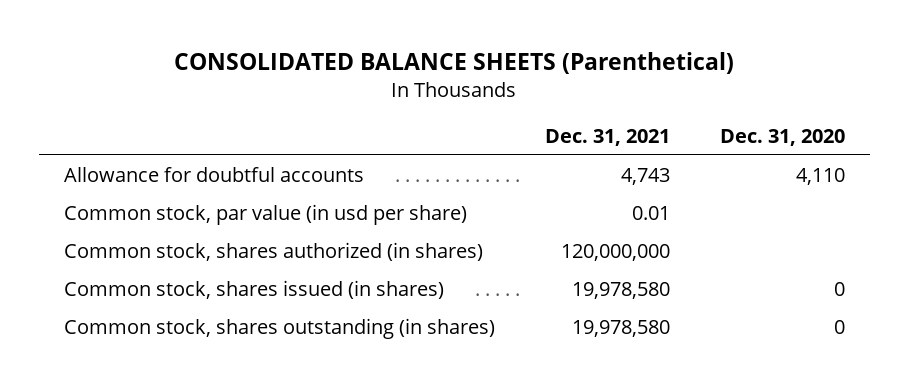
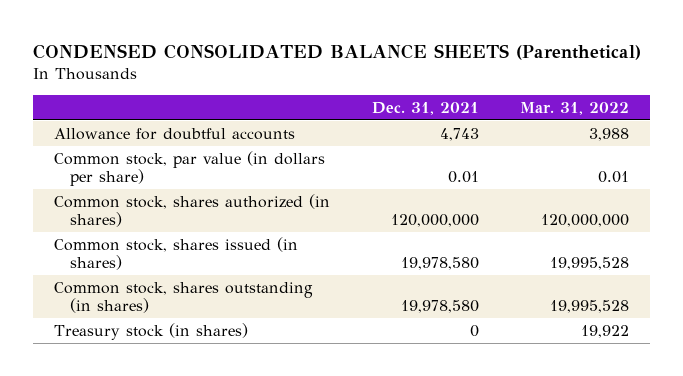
- CONSOLIDATED BALANCE SHEETS (Parenthetical)
+ CONDENSED CONSOLIDATED BALANCE SHEETS (Parenthetical)
- | Dec. 31, 2021 | Dec. 31, 2020
+ | Dec. 31, 2021 | Mar. 31, 2022
- Common stock, par value (in usd per share) | 0.01 |
+ Common stock, par value (in dollars per share) | 0.01 | 0.01
+ Treasury stock (in shares) | 0 | 19,922

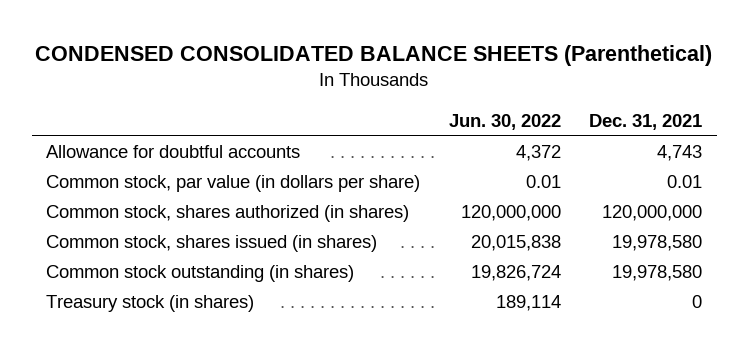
- | Dec. 31, 2021 | Mar. 31, 2022
+ | Jun. 30, 2022 | Dec. 31, 2021
- Common stock, shares outstanding (in shares) | 19,978,580 | 19,995,528
+ Common stock outstanding (in shares) | 19,826,724 | 19,978,580

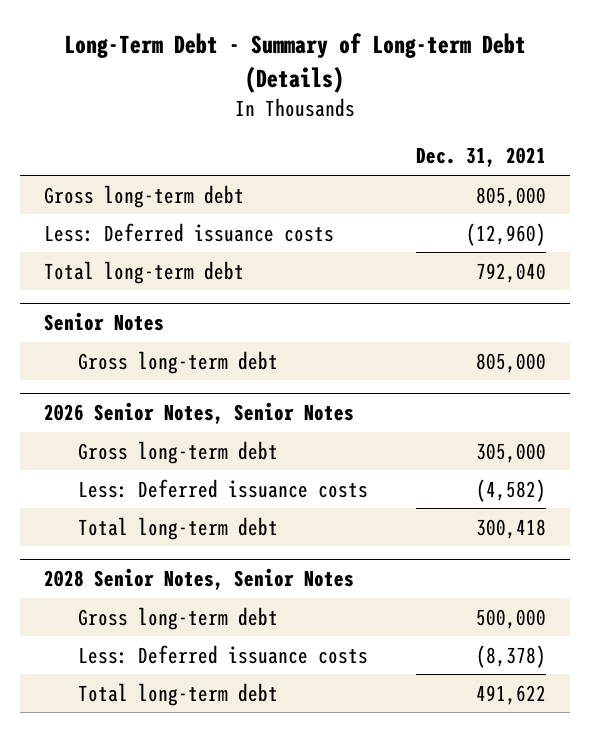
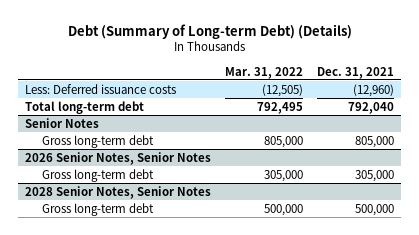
- Long-Term Debt - Summary of Long-term Debt (Details)
+ Debt (Summary of Long-term Debt) (Details)
- | Dec. 31, 2021
+ | Mar. 31, 2022 | Dec. 31, 2021
- Gross long-term debt | 805,000
@ 2026 Senior Notes, Senior Notes
- Less: Deferred issuance costs | (4,582)
- Total long-term debt | 300,418
@ 2028 Senior Notes, Senior Notes
- Less: Deferred issuance costs | (8,378)
- Total long-term debt | 491,622

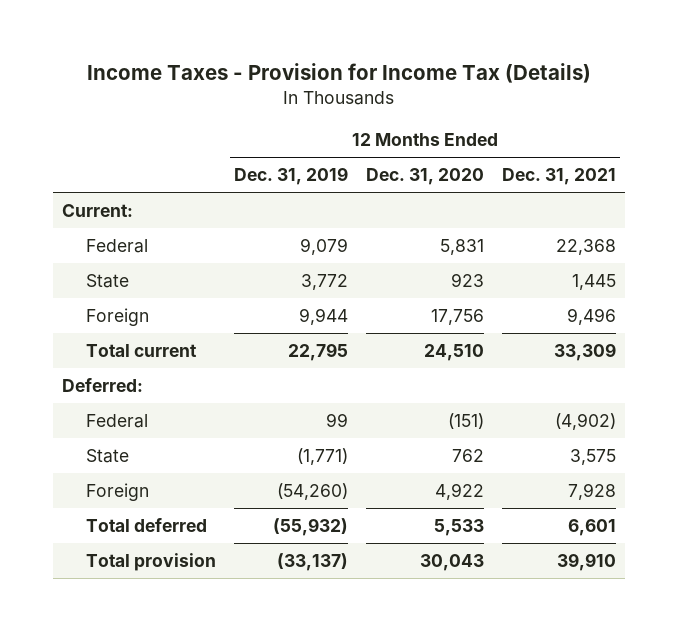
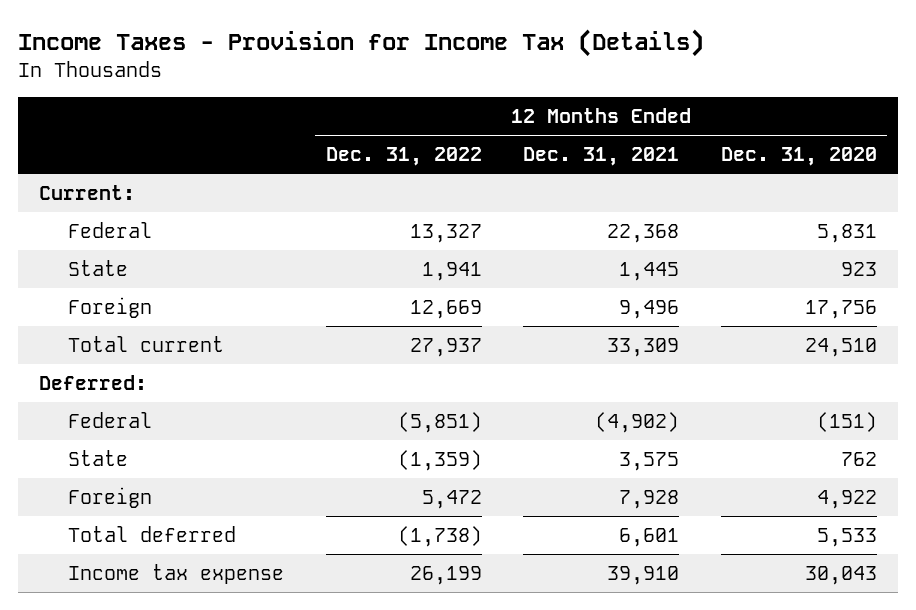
- | 12 Months Ended Dec. 31, 2019 | 12 Months Ended Dec. 31, 2020 | 12 Months Ended Dec. 31, 2021
+ | 12 Months Ended Dec. 31, 2022 | 12 Months Ended Dec. 31, 2021 | 12 Months Ended Dec. 31, 2020
- Total provision | (33,137) | 30,043 | 39,910
+ Income tax expense | 26,199 | 39,910 | 30,043

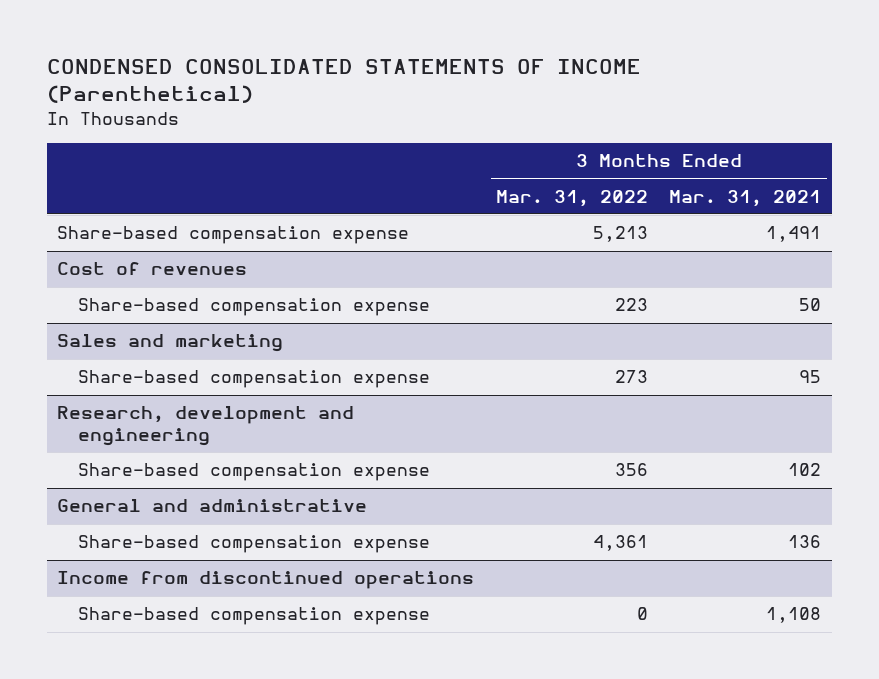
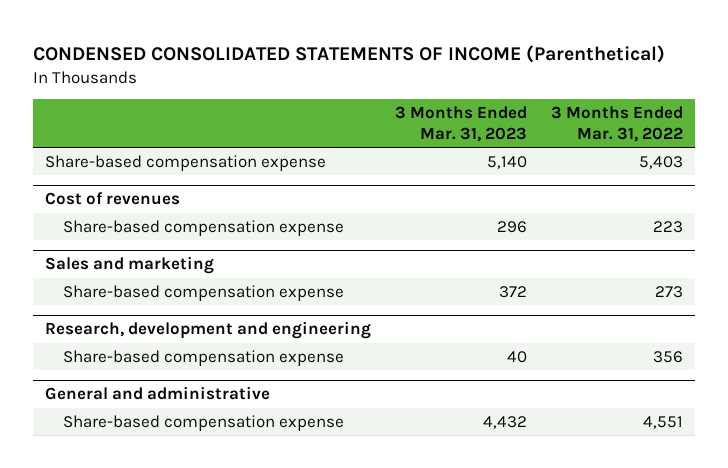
- | 3 Months Ended Mar. 31, 2022 | 3 Months Ended Mar. 31, 2021
+ | 3 Months Ended Mar. 31, 2023 | 3 Months Ended Mar. 31, 2022
- Share-based compensation expense | 5,213 | 1,491
+ Share-based compensation expense | 5,140 | 5,403
@ General and administrative
- Share-based compensation expense | 4,361 | 136
- Income from discontinued operations
- Share-based compensation expense | 0 | 1,108
@ General and administrative
+ Share-based compensation expense | 4,432 | 4,551

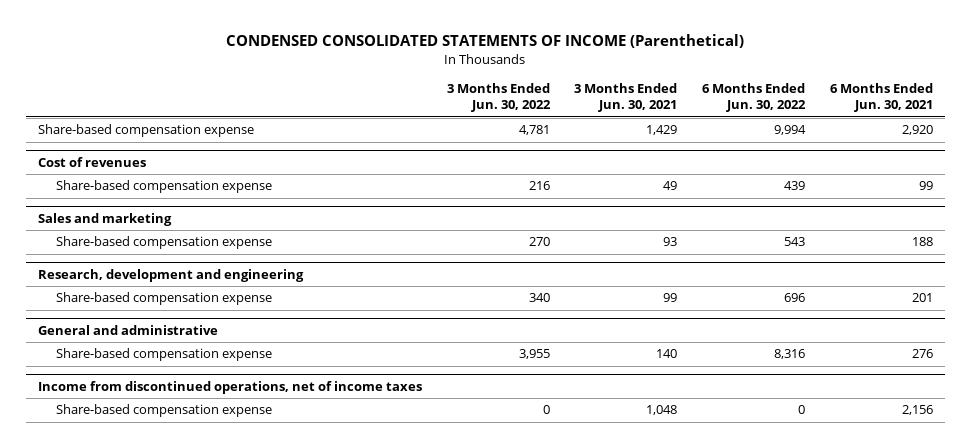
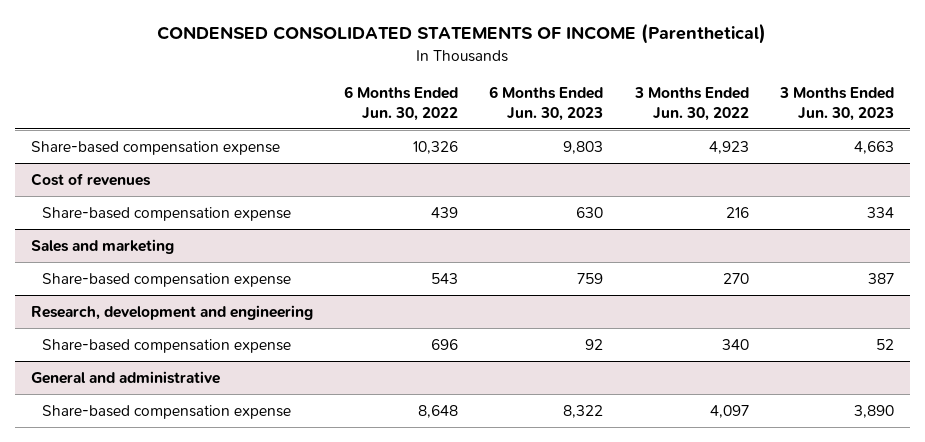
- | 3 Months Ended Jun. 30, 2022 | 3 Months Ended Jun. 30, 2021 | 6 Months Ended Jun. 30, 2022 | 6 Months Ended Jun. 30, 2021
+ | 6 Months Ended Jun. 30, 2022 | 6 Months Ended Jun. 30, 2023 | 3 Months Ended Jun. 30, 2022 | 3 Months Ended Jun. 30, 2023
- Share-based compensation expense | 4,781 | 1,429 | 9,994 | 2,920
+ Share-based compensation expense | 10,326 | 9,803 | 4,923 | 4,663
@ General and administrative
- Share-based compensation expense | 3,955 | 140 | 8,316 | 276
- Income from discontinued operations, net of income taxes
- Share-based compensation expense | 0 | 1,048 | 0 | 2,156
@ General and administrative
+ Share-based compensation expense | 8,648 | 8,322 | 4,097 | 3,890

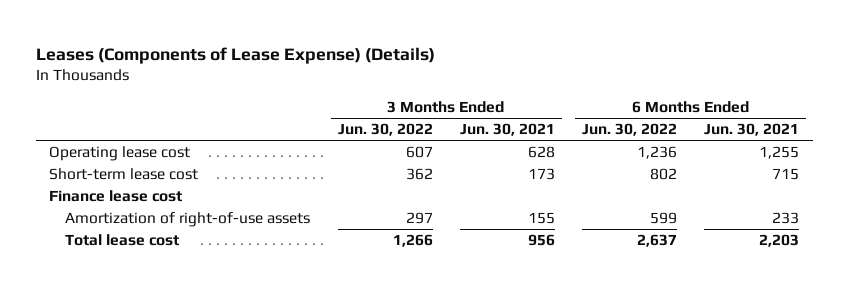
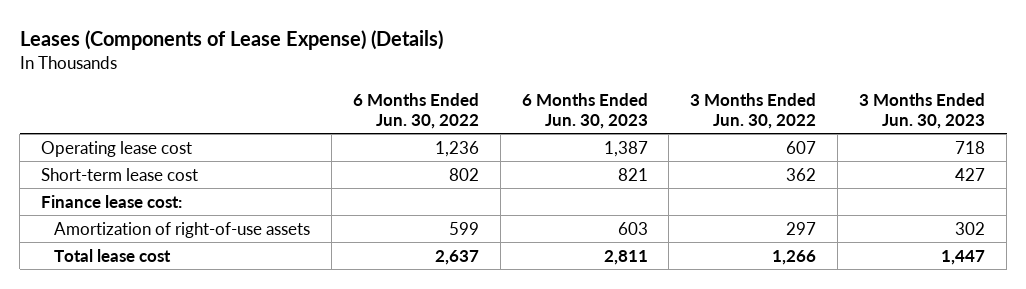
- | 3 Months Ended Jun. 30, 2022 | 3 Months Ended Jun. 30, 2021 | 6 Months Ended Jun. 30, 2022 | 6 Months Ended Jun. 30, 2021
+ | 6 Months Ended Jun. 30, 2022 | 6 Months Ended Jun. 30, 2023 | 3 Months Ended Jun. 30, 2022 | 3 Months Ended Jun. 30, 2023
- Finance lease cost
+ Finance lease cost:

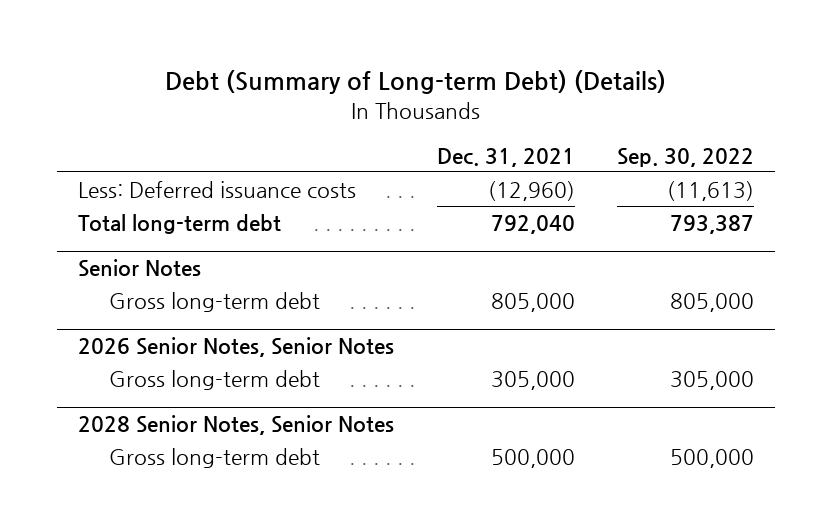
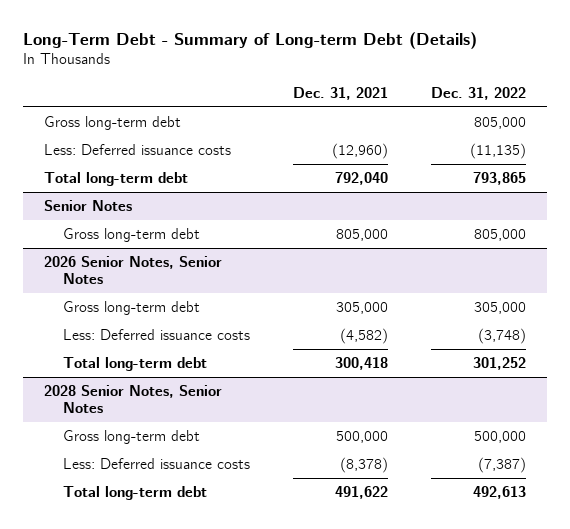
- Debt (Summary of Long-term Debt) (Details)
+ Long-Term Debt - Summary of Long-term Debt (Details)
- | Dec. 31, 2021 | Sep. 30, 2022
+ | Dec. 31, 2021 | Dec. 31, 2022
+ Gross long-term debt | | 805,000
@ 2026 Senior Notes, Senior Notes
+ Less: Deferred issuance costs | (4,582) | (3,748)
+ Total long-term debt | 300,418 | 301,252
@ 2028 Senior Notes, Senior Notes
+ Less: Deferred issuance costs | (8,378) | (7,387)
+ Total long-term debt | 491,622 | 492,613

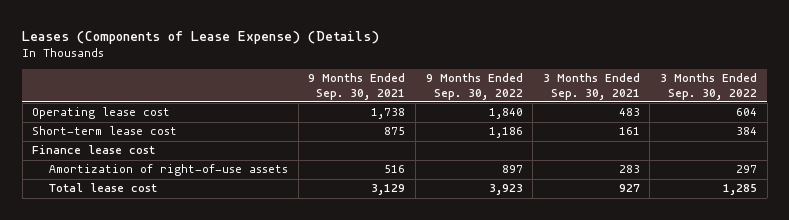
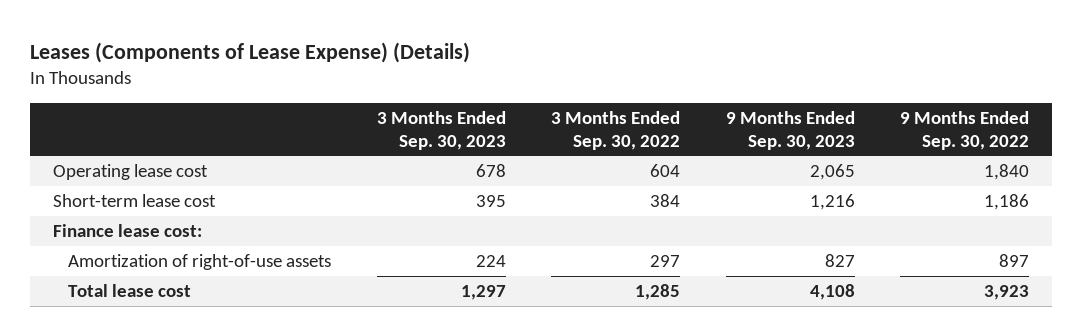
- | 9 Months Ended Sep. 30, 2021 | 9 Months Ended Sep. 30, 2022 | 3 Months Ended Sep. 30, 2021 | 3 Months Ended Sep. 30, 2022
+ | 3 Months Ended Sep. 30, 2023 | 3 Months Ended Sep. 30, 2022 | 9 Months Ended Sep. 30, 2023 | 9 Months Ended Sep. 30, 2022
- Finance lease cost
+ Finance lease cost:

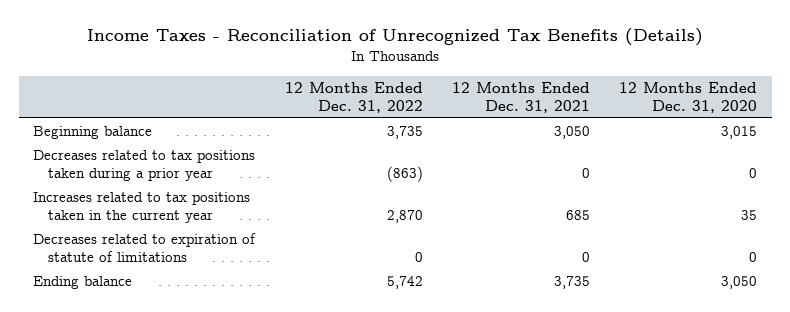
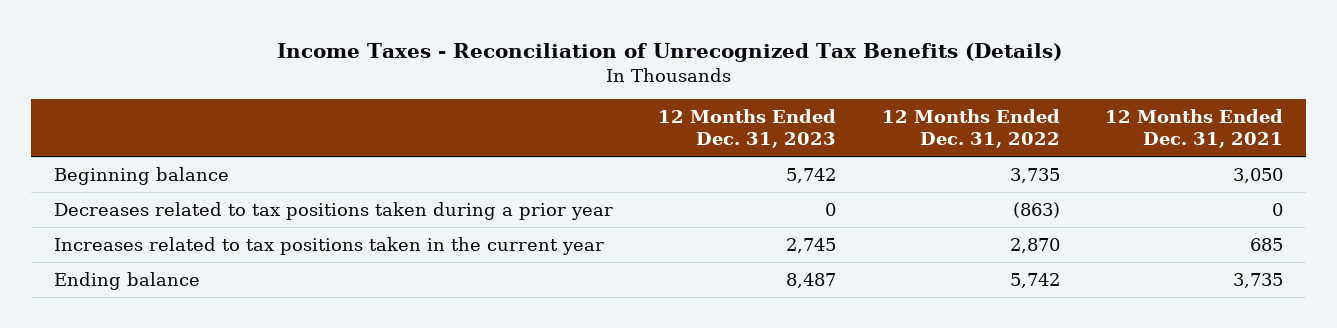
- | 12 Months Ended Dec. 31, 2022 | 12 Months Ended Dec. 31, 2021 | 12 Months Ended Dec. 31, 2020
+ | 12 Months Ended Dec. 31, 2023 | 12 Months Ended Dec. 31, 2022 | 12 Months Ended Dec. 31, 2021
- Decreases related to expiration of statute of limitations | 0 | 0 | 0

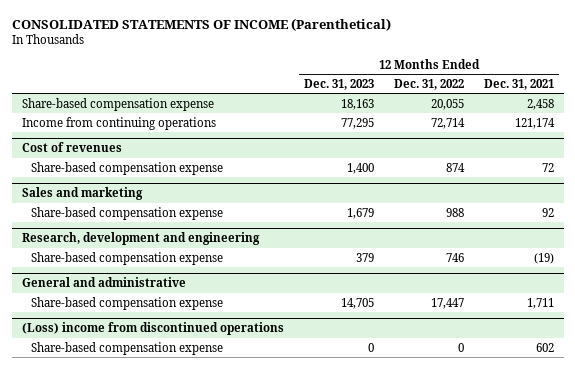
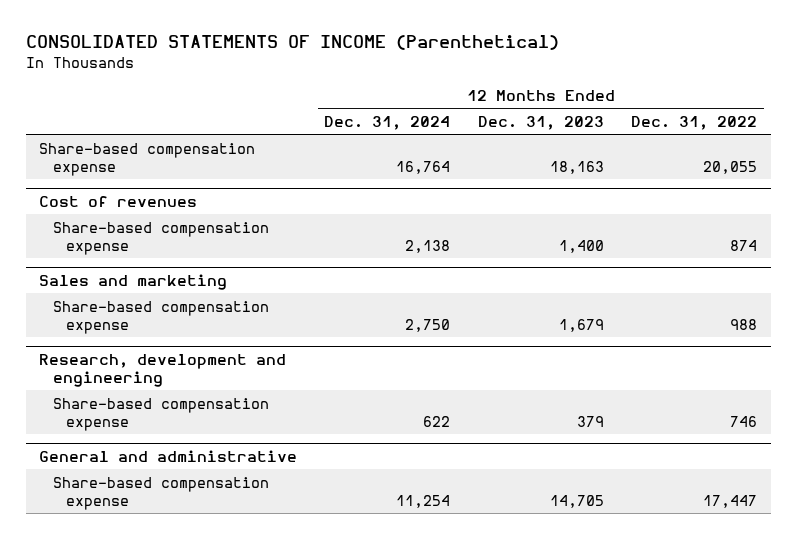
- | 12 Months Ended Dec. 31, 2023 | 12 Months Ended Dec. 31, 2022 | 12 Months Ended Dec. 31, 2021
+ | 12 Months Ended Dec. 31, 2024 | 12 Months Ended Dec. 31, 2023 | 12 Months Ended Dec. 31, 2022
- Income from continuing operations | 77,295 | 72,714 | 121,174
- (Loss) income from discontinued operations
- Share-based compensation expense | 0 | 0 | 602

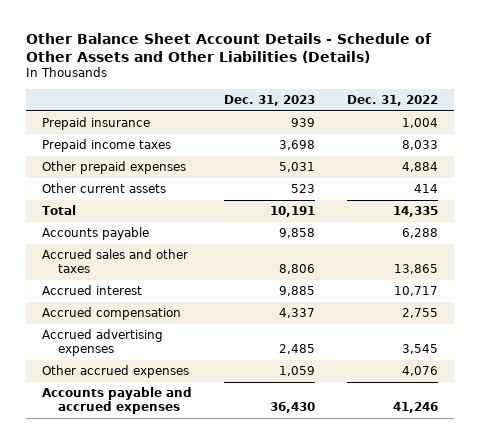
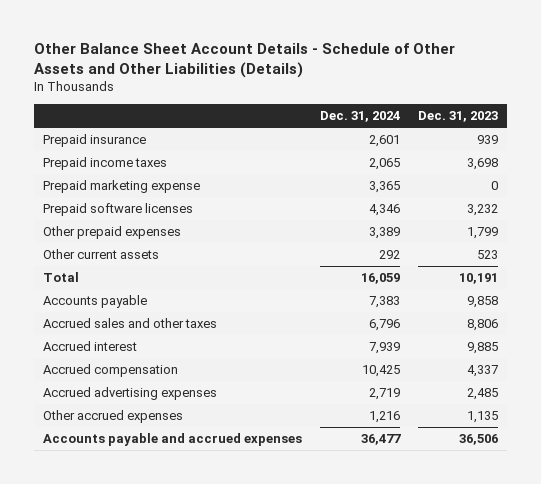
- | Dec. 31, 2023 | Dec. 31, 2022
+ | Dec. 31, 2024 | Dec. 31, 2023
- Other prepaid expenses | 5,031 | 4,884
+ Prepaid marketing expense | 3,365 | 0
+ Prepaid software licenses | 4,346 | 3,232
+ Other prepaid expenses | 3,389 | 1,799
- Other accrued expenses | 1,059 | 4,076
- Accounts payable and accrued expenses | 36,430 | 41,246
+ Other accrued expenses | 1,216 | 1,135
+ Accounts payable and accrued expenses | 36,477 | 36,506

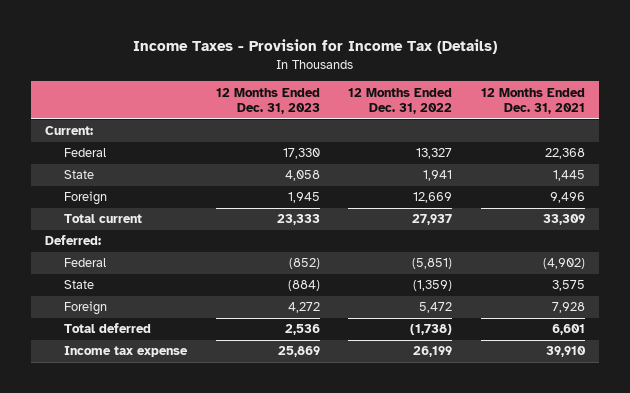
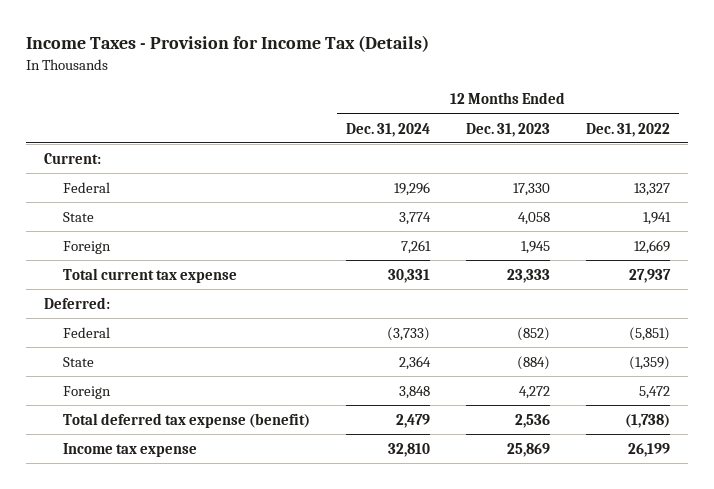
- | 12 Months Ended Dec. 31, 2023 | 12 Months Ended Dec. 31, 2022 | 12 Months Ended Dec. 31, 2021
+ | 12 Months Ended Dec. 31, 2024 | 12 Months Ended Dec. 31, 2023 | 12 Months Ended Dec. 31, 2022
- Total current | 23,333 | 27,937 | 33,309
+ Total current tax expense | 30,331 | 23,333 | 27,937
- Total deferred | 2,536 | (1,738) | 6,601
+ Total deferred tax expense (benefit) | 2,479 | 2,536 | (1,738)

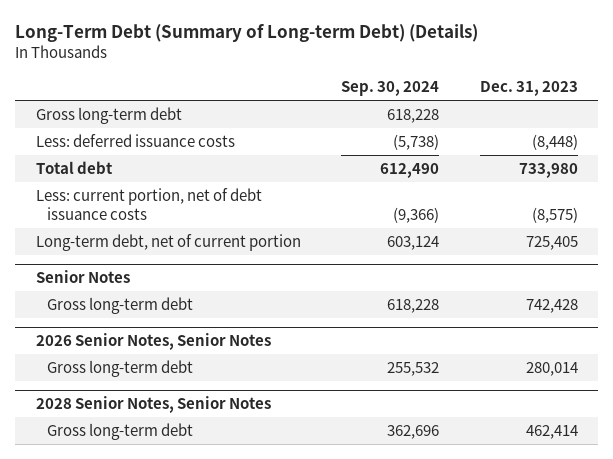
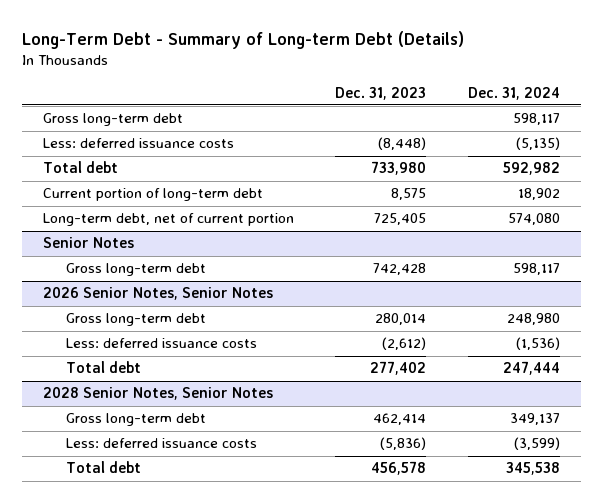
- Long-Term Debt (Summary of Long-term Debt) (Details)
+ Long-Term Debt - Summary of Long-term Debt (Details)
- | Sep. 30, 2024 | Dec. 31, 2023
+ | Dec. 31, 2023 | Dec. 31, 2024
- Less: current portion, net of debt issuance costs | (9,366) | (8,575)
+ Current portion of long-term debt | 8,575 | 18,902
@ 2026 Senior Notes, Senior Notes
+ Less: deferred issuance costs | (2,612) | (1,536)
+ Total debt | 277,402 | 247,444
@ 2028 Senior Notes, Senior Notes
+ Less: deferred issuance costs | (5,836) | (3,599)
+ Total debt | 456,578 | 345,538

